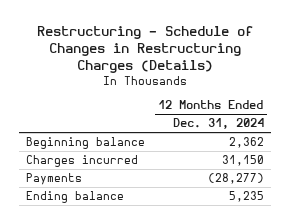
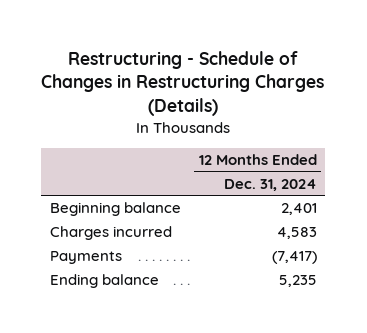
- Beginning balance | 2,362
- Charges incurred | 31,150
- Payments | (28,277)
+ Beginning balance | 2,401
+ Charges incurred | 4,583
+ Payments | (7,417)

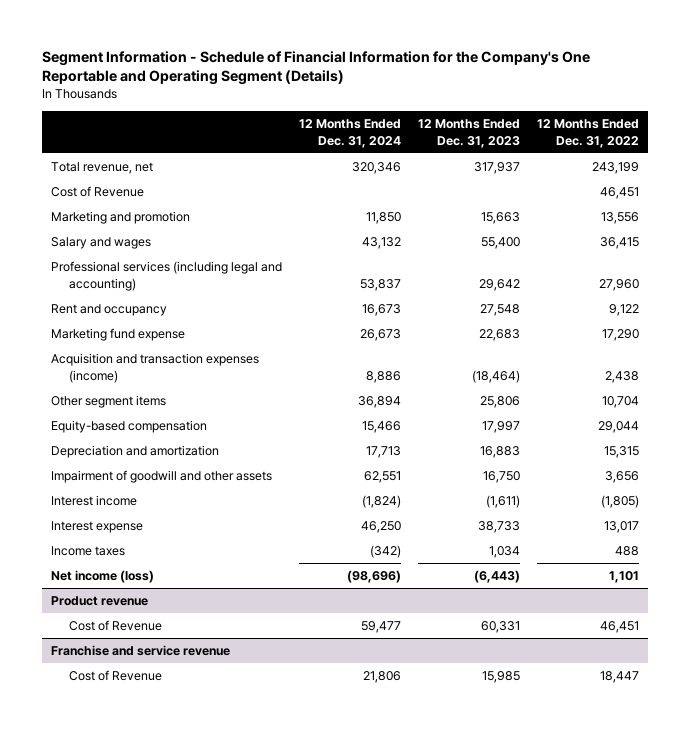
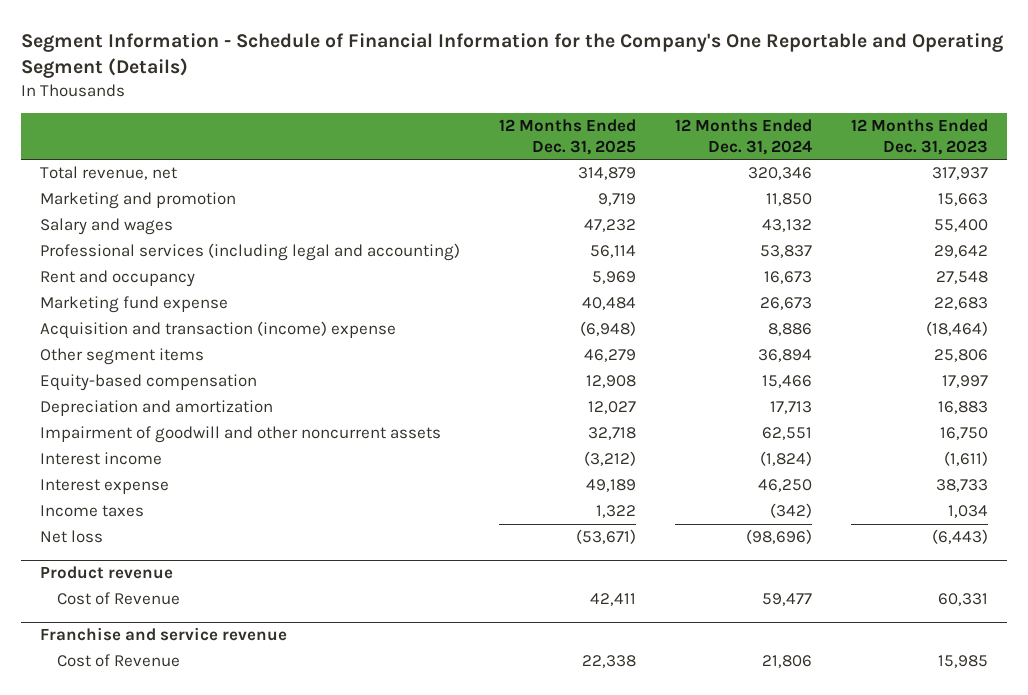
- | 12 Months Ended Dec. 31, 2024 | 12 Months Ended Dec. 31, 2023 | 12 Months Ended Dec. 31, 2022
+ | 12 Months Ended Dec. 31, 2025 | 12 Months Ended Dec. 31, 2024 | 12 Months Ended Dec. 31, 2023
- Cost of Revenue | | | 46,451
- Acquisition and transaction expenses (income) | 8,886 | (18,464) | 2,438
+ Acquisition and transaction (income) expense | (6,948) | 8,886 | (18,464)
- Impairment of goodwill and other assets | 62,551 | 16,750 | 3,656
+ Impairment of goodwill and other noncurrent assets | 32,718 | 62,551 | 16,750
- Net income (loss) | (98,696) | (6,443) | 1,101
+ Net loss | (53,671) | (98,696) | (6,443)

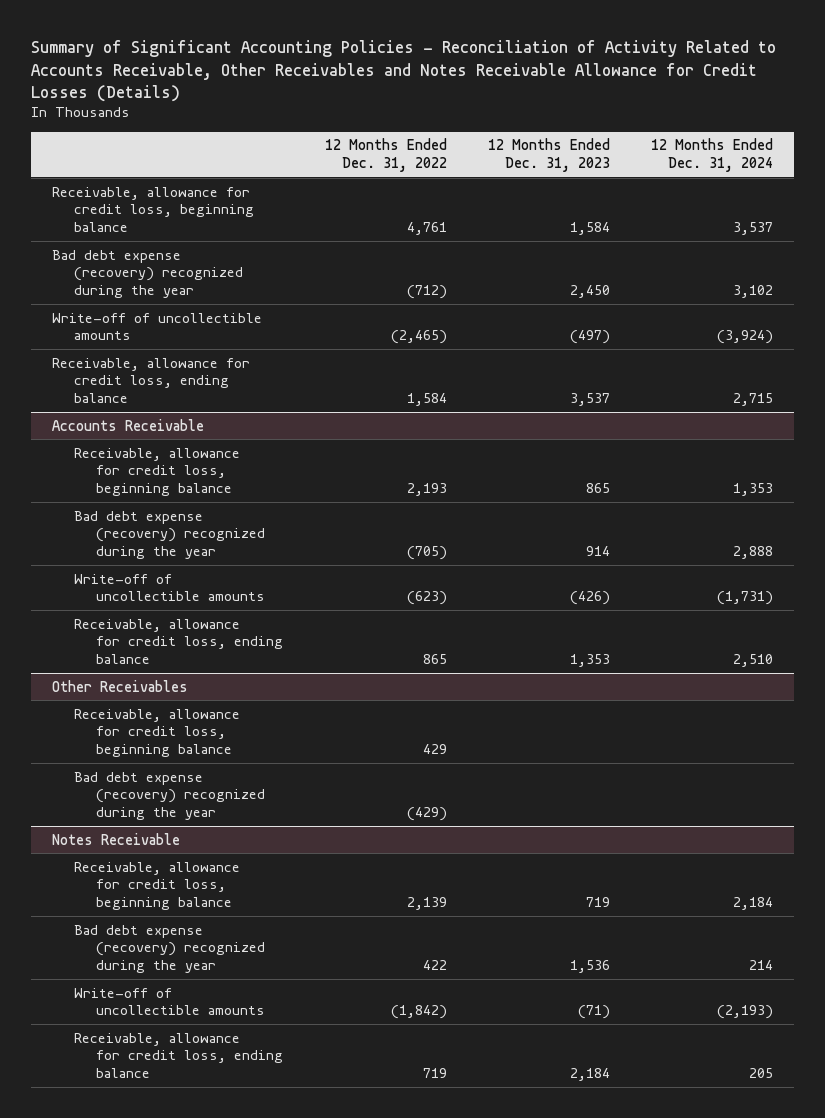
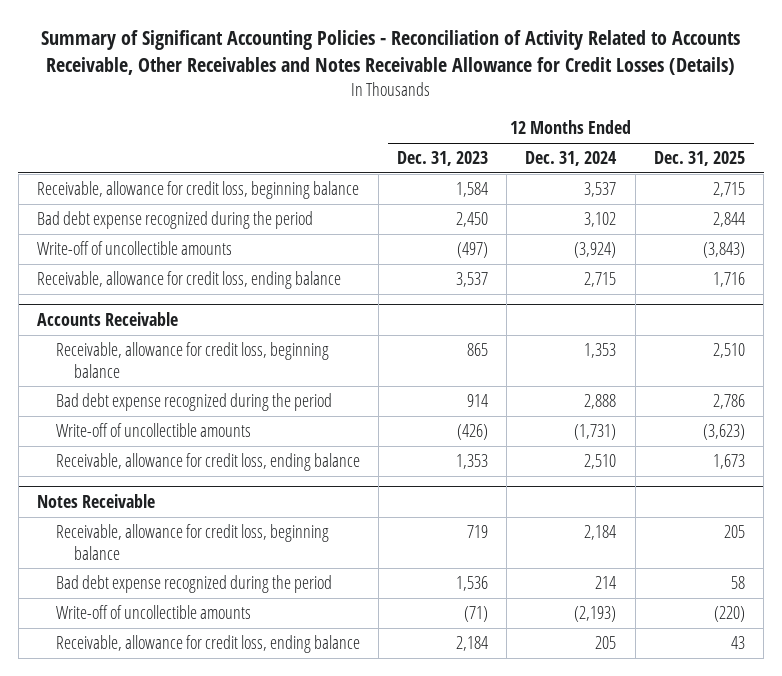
- | 12 Months Ended Dec. 31, 2022 | 12 Months Ended Dec. 31, 2023 | 12 Months Ended Dec. 31, 2024
+ | 12 Months Ended Dec. 31, 2023 | 12 Months Ended Dec. 31, 2024 | 12 Months Ended Dec. 31, 2025
- Bad debt expense (recovery) recognized during the year | (712) | 2,450 | 3,102
+ Bad debt expense recognized during the period | 2,450 | 3,102 | 2,844
@ Accounts Receivable
- Bad debt expense (recovery) recognized during the year | (705) | 914 | 2,888
+ Bad debt expense recognized during the period | 914 | 2,888 | 2,786
- Other Receivables
- Receivable, allowance for credit loss, beginning balance | 429 | |
- Bad debt expense (recovery) recognized during the year | (429) | |
@ Notes Receivable
- Bad debt expense (recovery) recognized during the year | 422 | 1,536 | 214
+ Bad debt expense recognized during the period | 1,536 | 214 | 58

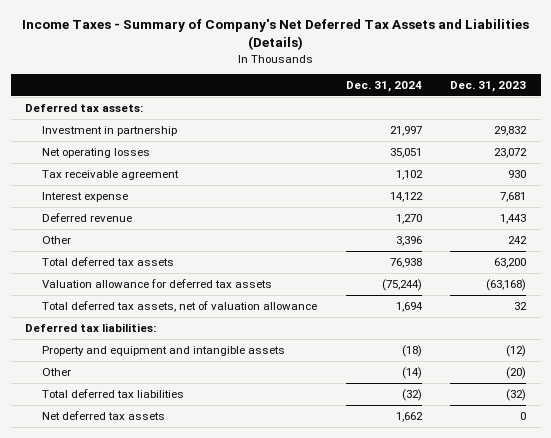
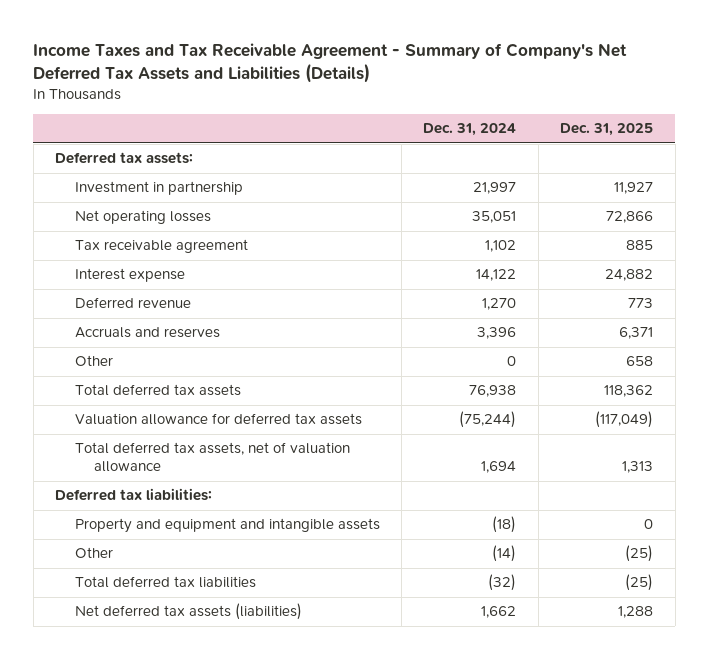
- Income Taxes - Summary of Company's Net Deferred Tax Assets and Liabilities (Details)
+ Income Taxes and Tax Receivable Agreement - Summary of Company's Net Deferred Tax Assets and Liabilities (Details)
- | Dec. 31, 2024 | Dec. 31, 2023
+ | Dec. 31, 2024 | Dec. 31, 2025
- Other | 3,396 | 242
+ Accruals and reserves | 3,396 | 6,371
+ Other | 0 | 658
- Net deferred tax assets | 1,662 | 0
+ Net deferred tax assets (liabilities) | 1,662 | 1,288

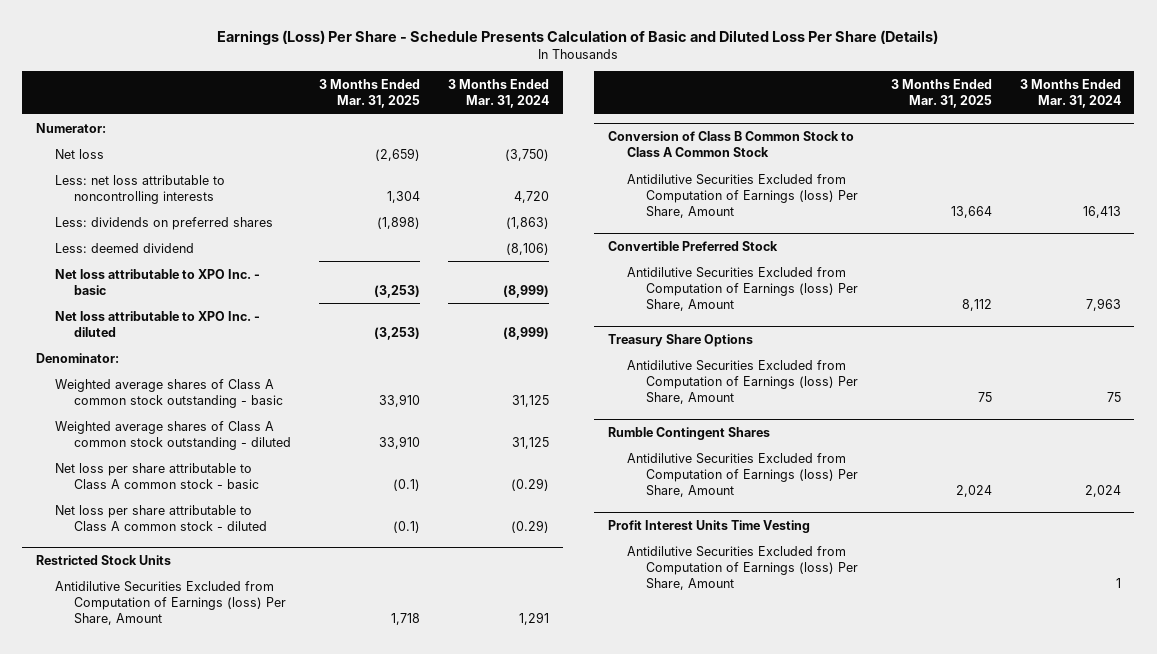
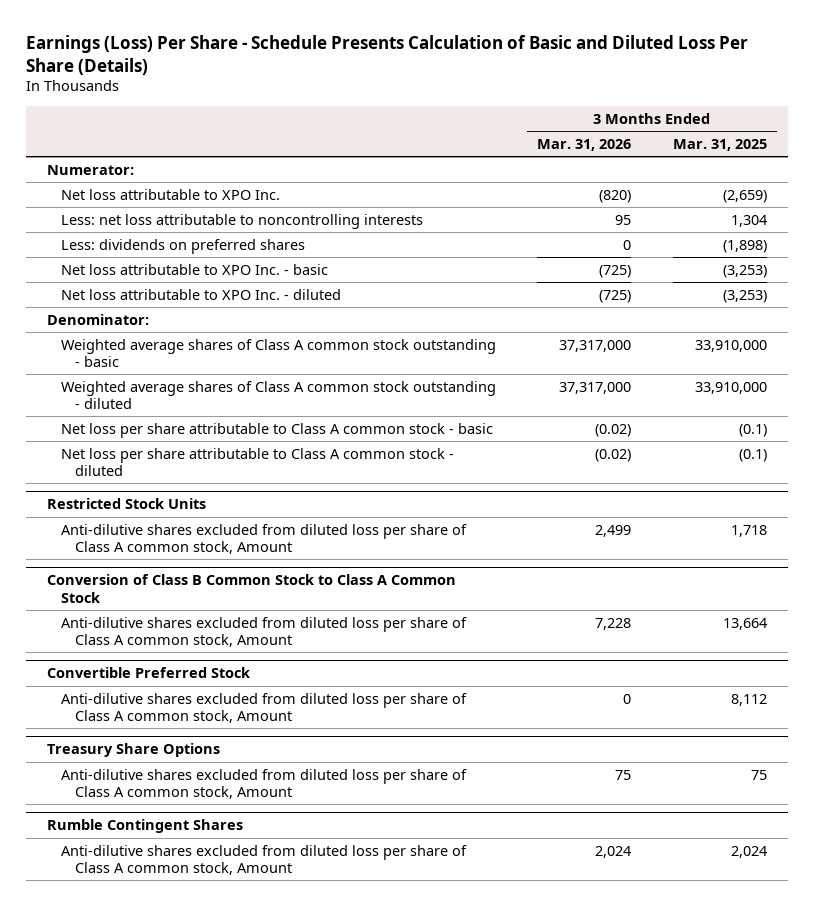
- | 3 Months Ended Mar. 31, 2025 | 3 Months Ended Mar. 31, 2024
+ | 3 Months Ended Mar. 31, 2026 | 3 Months Ended Mar. 31, 2025
- Net loss | (2,659) | (3,750)
+ Net loss attributable to XPO Inc. | (820) | (2,659)
- Less: deemed dividend | | (8,106)
- Weighted average shares of Class A common stock outstanding - basic | 33,910 | 31,125
- Weighted average shares of Class A common stock outstanding - diluted | 33,910 | 31,125
+ Weighted average shares of Class A common stock outstanding - basic | 37,317,000 | 33,910,000
+ Weighted average shares of Class A common stock outstanding - diluted | 37,317,000 | 33,910,000
@ Restricted Stock Units
- Antidilutive Securities Excluded from Computation of Earnings (loss) Per Share, Amount | 1,718 | 1,291
+ Anti-dilutive shares excluded from diluted loss per share of Class A common stock, Amount | 2,499 | 1,718
@ Conversion of Class B Common Stock to Class A Common Stock
- Antidilutive Securities Excluded from Computation of Earnings (loss) Per Share, Amount | 13,664 | 16,413
+ Anti-dilutive shares excluded from diluted loss per share of Class A common stock, Amount | 7,228 | 13,664
@ Convertible Preferred Stock
- Antidilutive Securities Excluded from Computation of Earnings (loss) Per Share, Amount | 8,112 | 7,963
+ Anti-dilutive shares excluded from diluted loss per share of Class A common stock, Amount | 0 | 8,112
@ Treasury Share Options
- Antidilutive Securities Excluded from Computation of Earnings (loss) Per Share, Amount | 75 | 75
+ Anti-dilutive shares excluded from diluted loss per share of Class A common stock, Amount | 75 | 75
@ Rumble Contingent Shares
- Antidilutive Securities Excluded from Computation of Earnings (loss) Per Share, Amount | 2,024 | 2,024
- Profit Interest Units Time Vesting
- Antidilutive Securities Excluded from Computation of Earnings (loss) Per Share, Amount | | 1
@ Rumble Contingent Shares
+ Anti-dilutive shares excluded from diluted loss per share of Class A common stock, Amount | 2,024 | 2,024

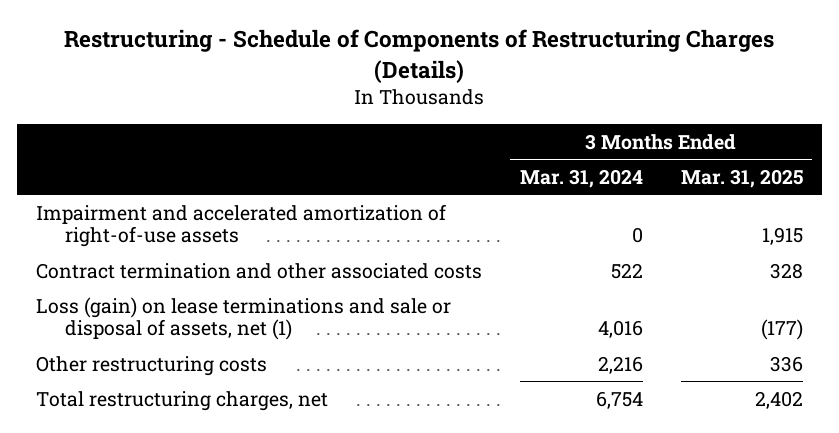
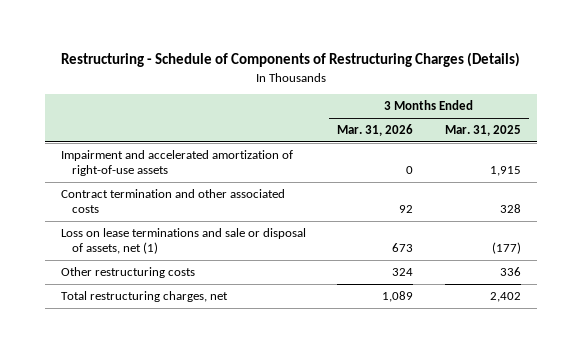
- | 3 Months Ended Mar. 31, 2024 | 3 Months Ended Mar. 31, 2025
+ | 3 Months Ended Mar. 31, 2026 | 3 Months Ended Mar. 31, 2025
- Loss (gain) on lease terminations and sale or disposal of assets, net (1) | 4,016 | (177)
+ Loss on lease terminations and sale or disposal of assets, net (1) | 673 | (177)

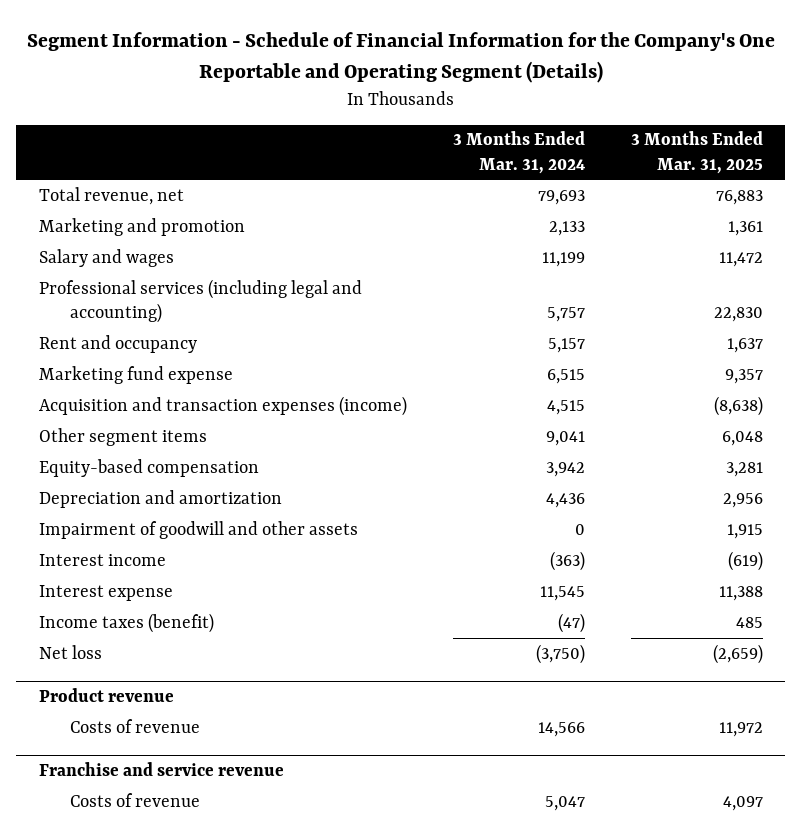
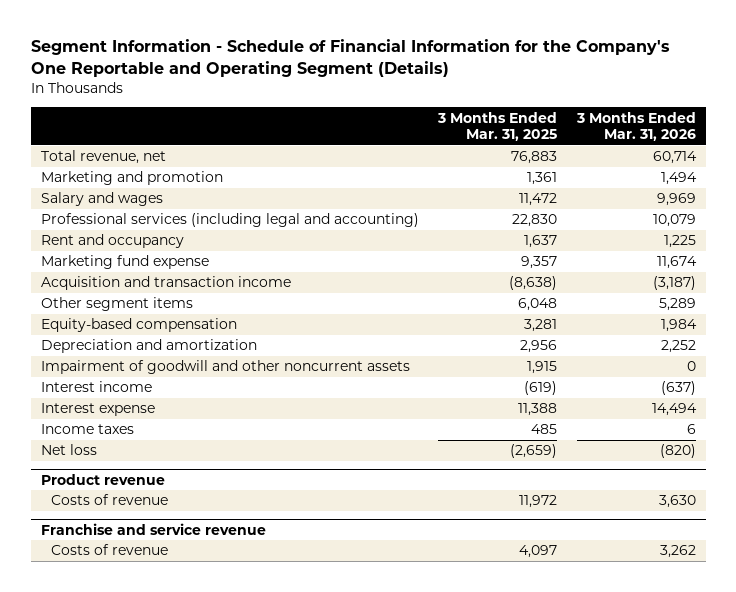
- | 3 Months Ended Mar. 31, 2024 | 3 Months Ended Mar. 31, 2025
+ | 3 Months Ended Mar. 31, 2025 | 3 Months Ended Mar. 31, 2026
- Acquisition and transaction expenses (income) | 4,515 | (8,638)
+ Acquisition and transaction income | (8,638) | (3,187)
- Impairment of goodwill and other assets | 0 | 1,915
+ Impairment of goodwill and other noncurrent assets | 1,915 | 0
- Income taxes (benefit) | (47) | 485
+ Income taxes | 485 | 6

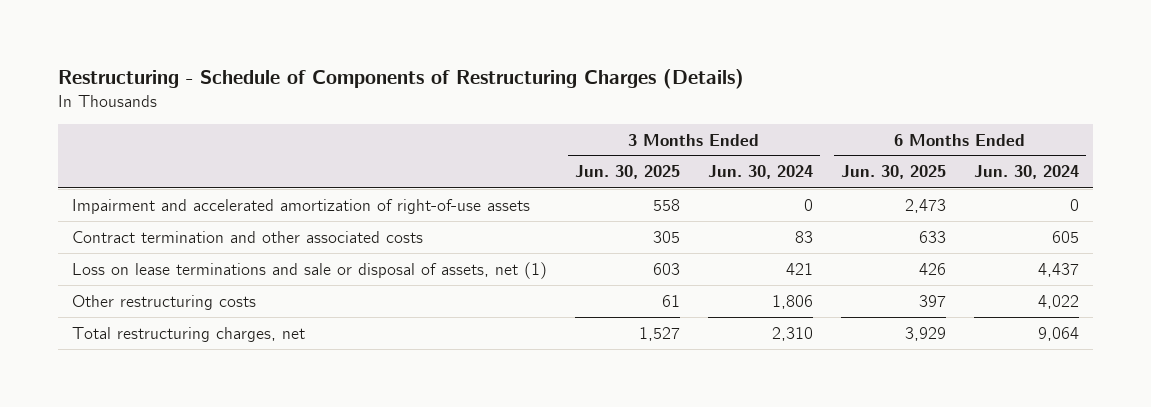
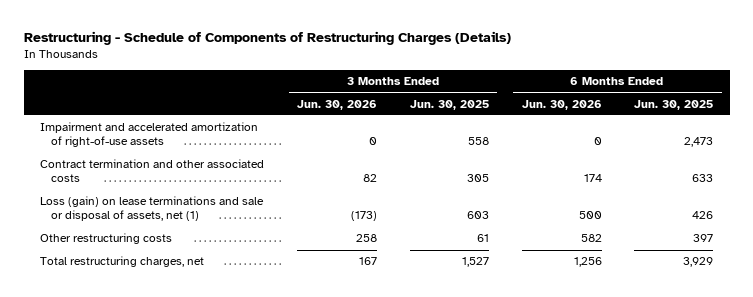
- | 3 Months Ended Jun. 30, 2025 | 3 Months Ended Jun. 30, 2024 | 6 Months Ended Jun. 30, 2025 | 6 Months Ended Jun. 30, 2024
+ | 3 Months Ended Jun. 30, 2026 | 3 Months Ended Jun. 30, 2025 | 6 Months Ended Jun. 30, 2026 | 6 Months Ended Jun. 30, 2025
- Loss on lease terminations and sale or disposal of assets, net (1) | 603 | 421 | 426 | 4,437
+ Loss (gain) on lease terminations and sale or disposal of assets, net (1) | (173) | 603 | 500 | 426

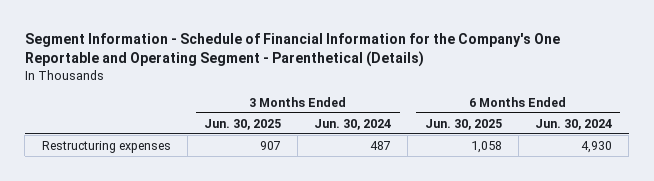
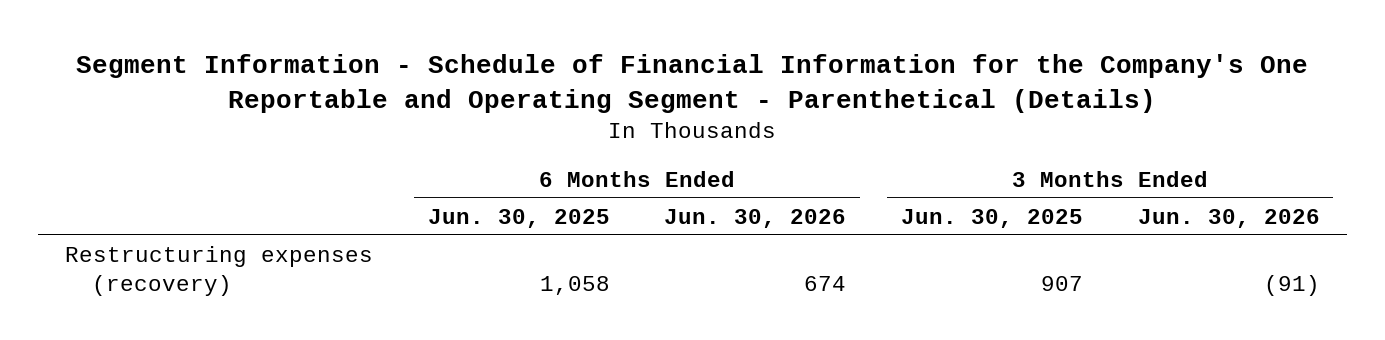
- | 3 Months Ended Jun. 30, 2025 | 3 Months Ended Jun. 30, 2024 | 6 Months Ended Jun. 30, 2025 | 6 Months Ended Jun. 30, 2024
+ | 6 Months Ended Jun. 30, 2025 | 6 Months Ended Jun. 30, 2026 | 3 Months Ended Jun. 30, 2025 | 3 Months Ended Jun. 30, 2026
- Restructuring expenses | 907 | 487 | 1,058 | 4,930
+ Restructuring expenses (recovery) | 1,058 | 674 | 907 | (91)

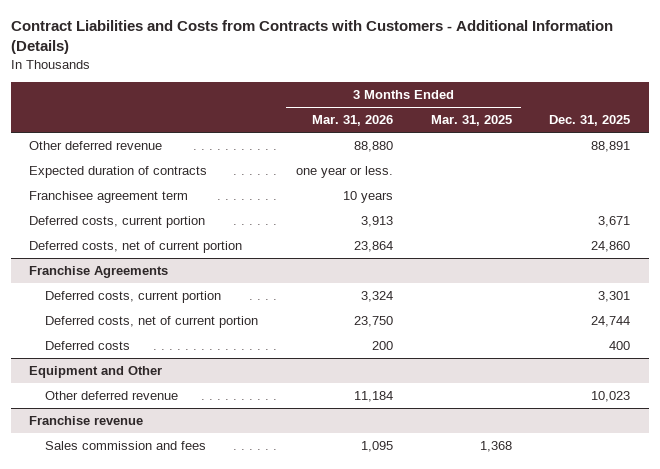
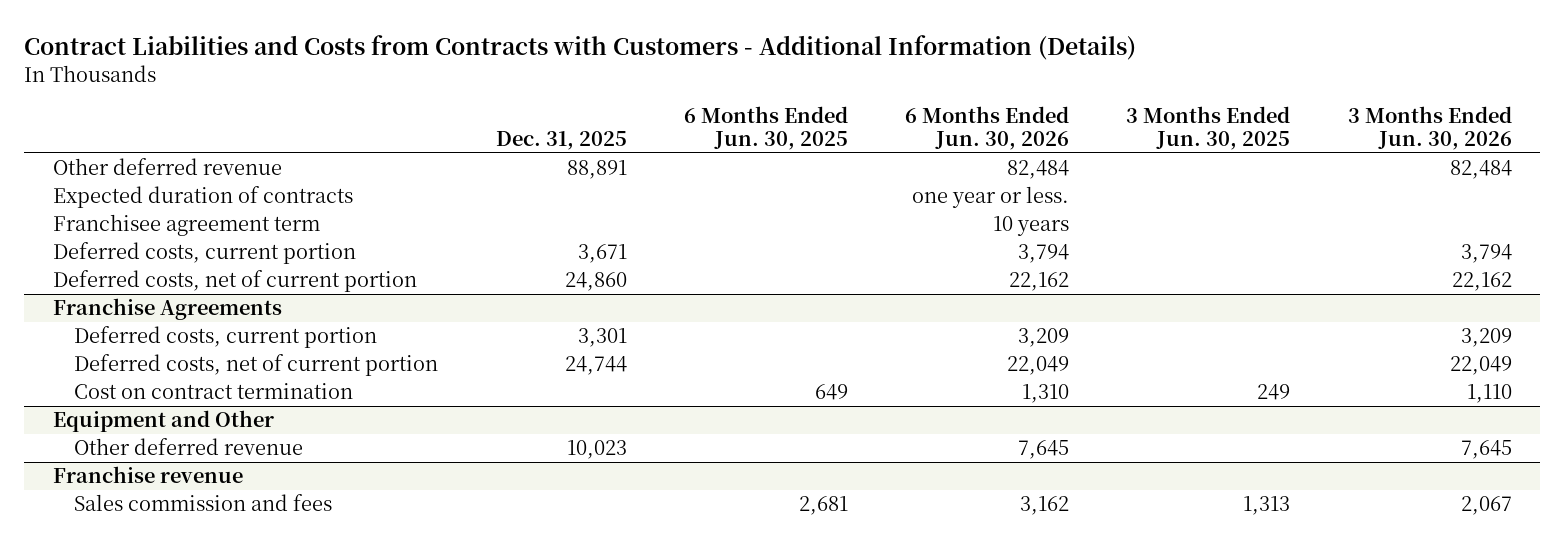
- | 3 Months Ended Mar. 31, 2026 | 3 Months Ended Mar. 31, 2025 | Dec. 31, 2025
+ | Dec. 31, 2025 | 6 Months Ended Jun. 30, 2025 | 6 Months Ended Jun. 30, 2026 | 3 Months Ended Jun. 30, 2025 | 3 Months Ended Jun. 30, 2026
@ Franchise Agreements
- Deferred costs | 200 | | 400
+ Cost on contract termination | | 649 | 1,310 | 249 | 1,110

